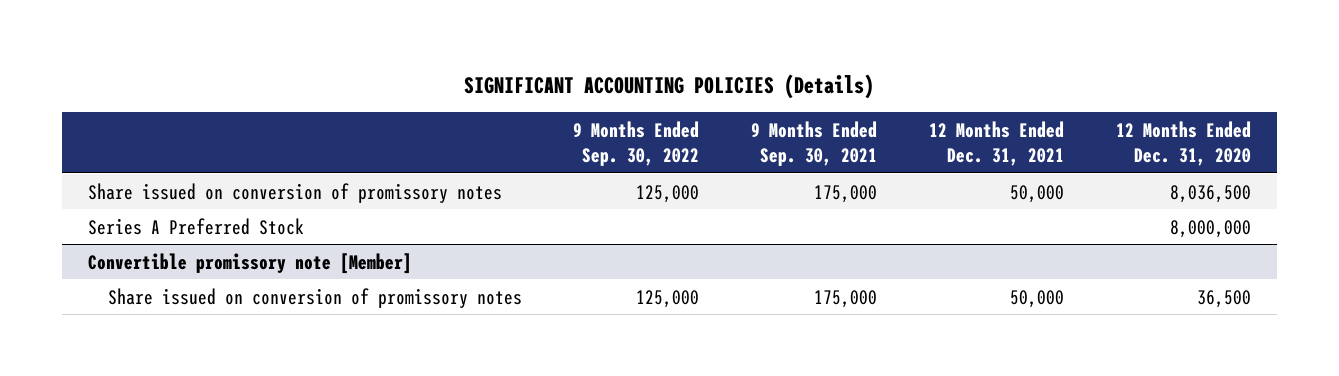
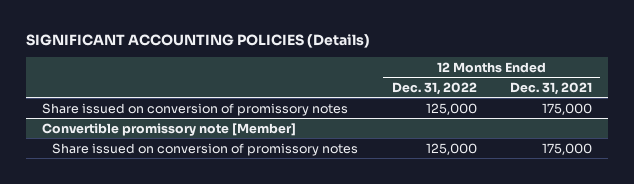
- | 9 Months Ended Sep. 30, 2022 | 9 Months Ended Sep. 30, 2021 | 12 Months Ended Dec. 31, 2021 | 12 Months Ended Dec. 31, 2020
+ | 12 Months Ended Dec. 31, 2022 | 12 Months Ended Dec. 31, 2021
- Share issued on conversion of promissory notes | 125,000 | 175,000 | 50,000 | 8,036,500
- Series A Preferred Stock | | | | 8,000,000
+ Share issued on conversion of promissory notes | 125,000 | 175,000
@ Convertible promissory note [Member]
- Share issued on conversion of promissory notes | 125,000 | 175,000 | 50,000 | 36,500
+ Share issued on conversion of promissory notes | 125,000 | 175,000

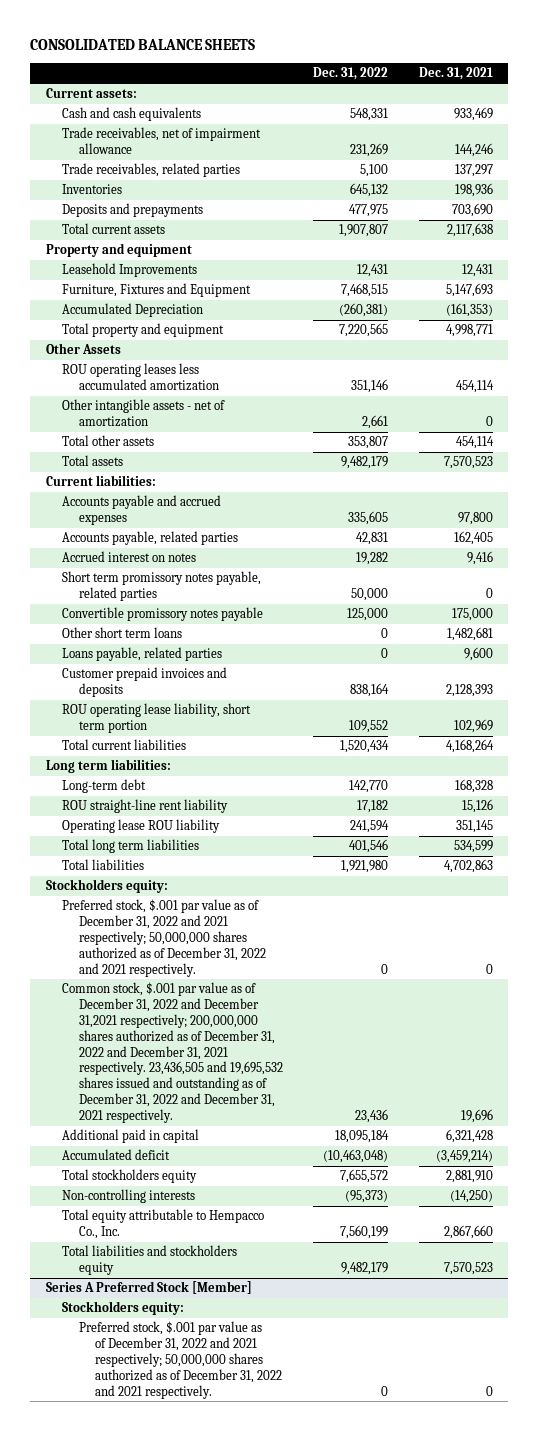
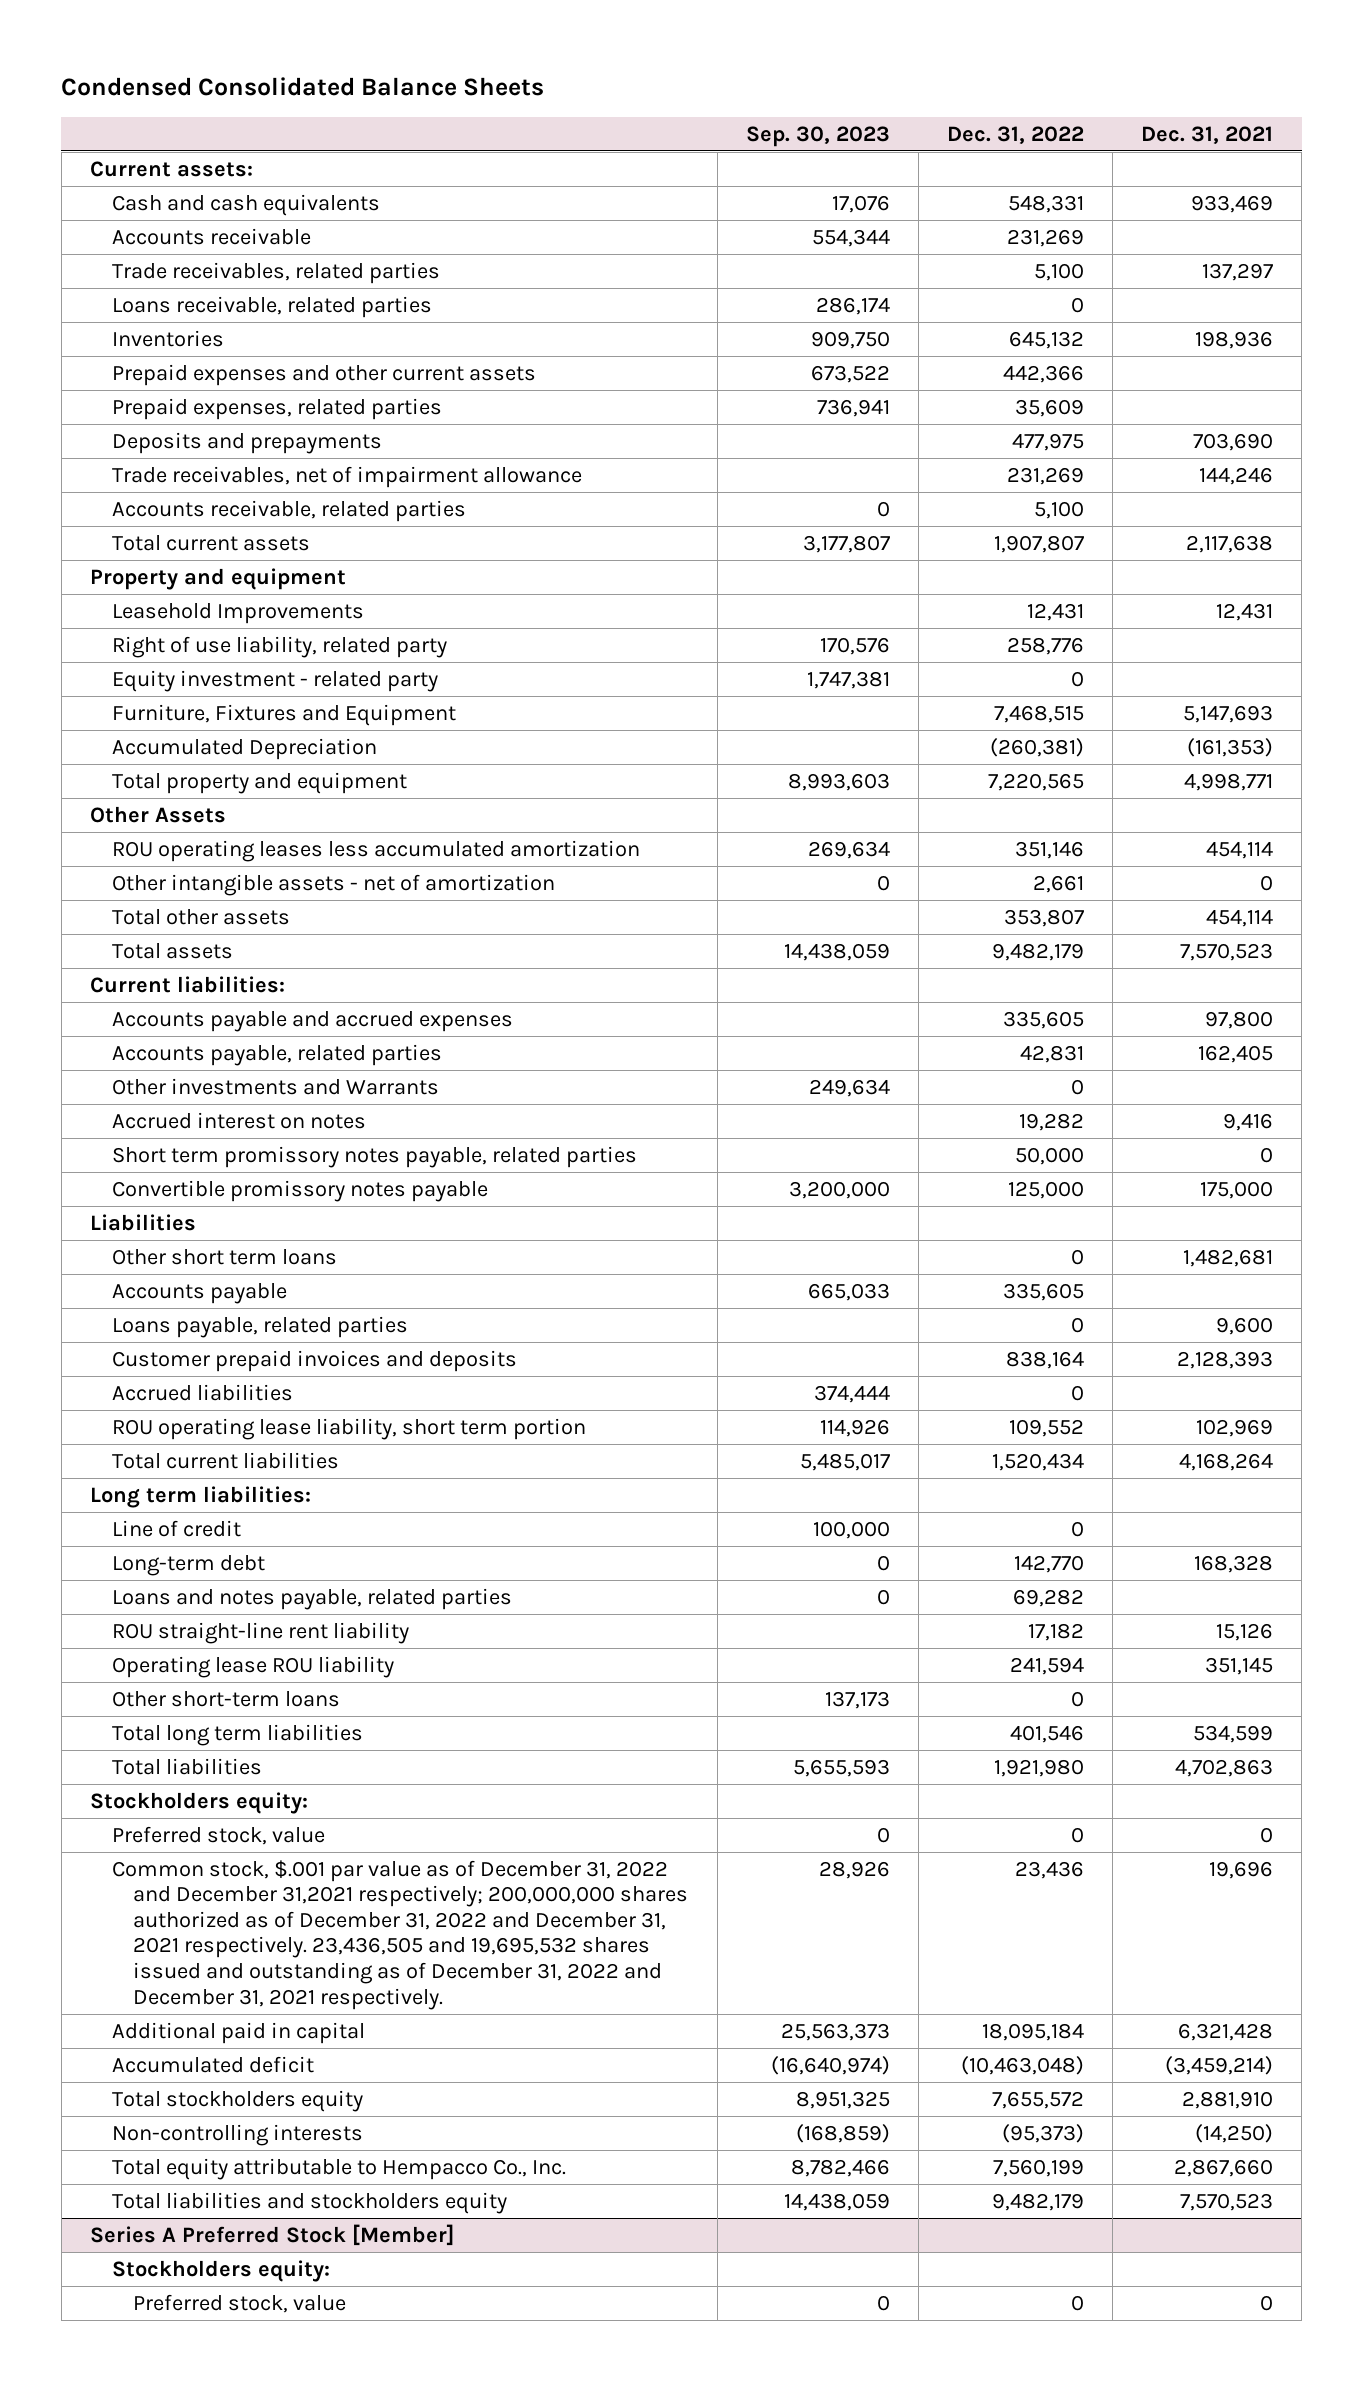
- CONSOLIDATED BALANCE SHEETS
+ Condensed Consolidated Balance Sheets
- | Dec. 31, 2022 | Dec. 31, 2021
+ | Sep. 30, 2023 | Dec. 31, 2022 | Dec. 31, 2021
+ Accounts receivable | 554,344 | 231,269 |
+ Loans receivable, related parties | 286,174 | 0 |
+ Prepaid expenses and other current assets | 673,522 | 442,366 |
+ Prepaid expenses, related parties | 736,941 | 35,609 |
moved down: Trade receivables, net of impairment allowance | | 231,269 | 144,246
+ Accounts receivable, related parties | 0 | 5,100 |
+ Right of use liability, related party | 170,576 | 258,776 |
+ Equity investment - related party | 1,747,381 | 0 |
+ Other investments and Warrants | 249,634 | 0 |
+ Liabilities
+ Accounts payable | 665,033 | 335,605 |
+ Accrued liabilities | 374,444 | 0 |
+ Line of credit | 100,000 | 0 |
+ Loans and notes payable, related parties | 0 | 69,282 |
+ Other short-term loans | 137,173 | 0 |
- Preferred stock, $.001 par value as of December 31, 2022 and 2021 respectively; 50,000,000 shares authorized as of December 31, 2022 and 2021 respectively. | 0 | 0
+ Preferred stock, value | 0 | 0 | 0
@ Series A Preferred Stock [Member]
- Preferred stock, $.001 par value as of December 31, 2022 and 2021 respectively; 50,000,000 shares authorized as of December 31, 2022 and 2021 respectively. | 0 | 0
+ Preferred stock, value | 0 | 0 | 0

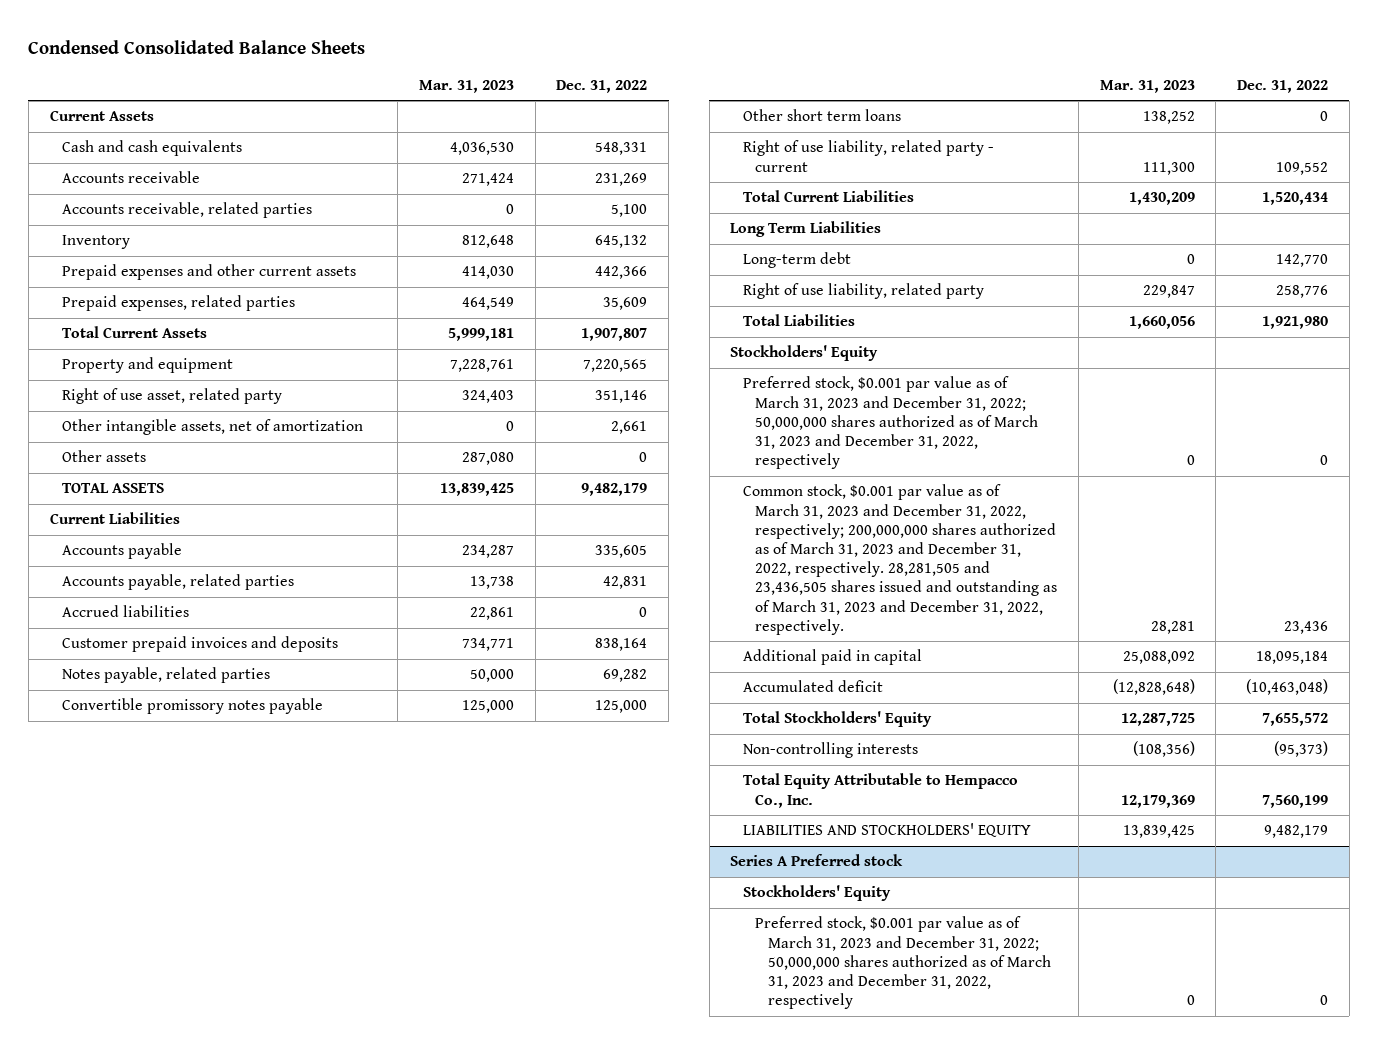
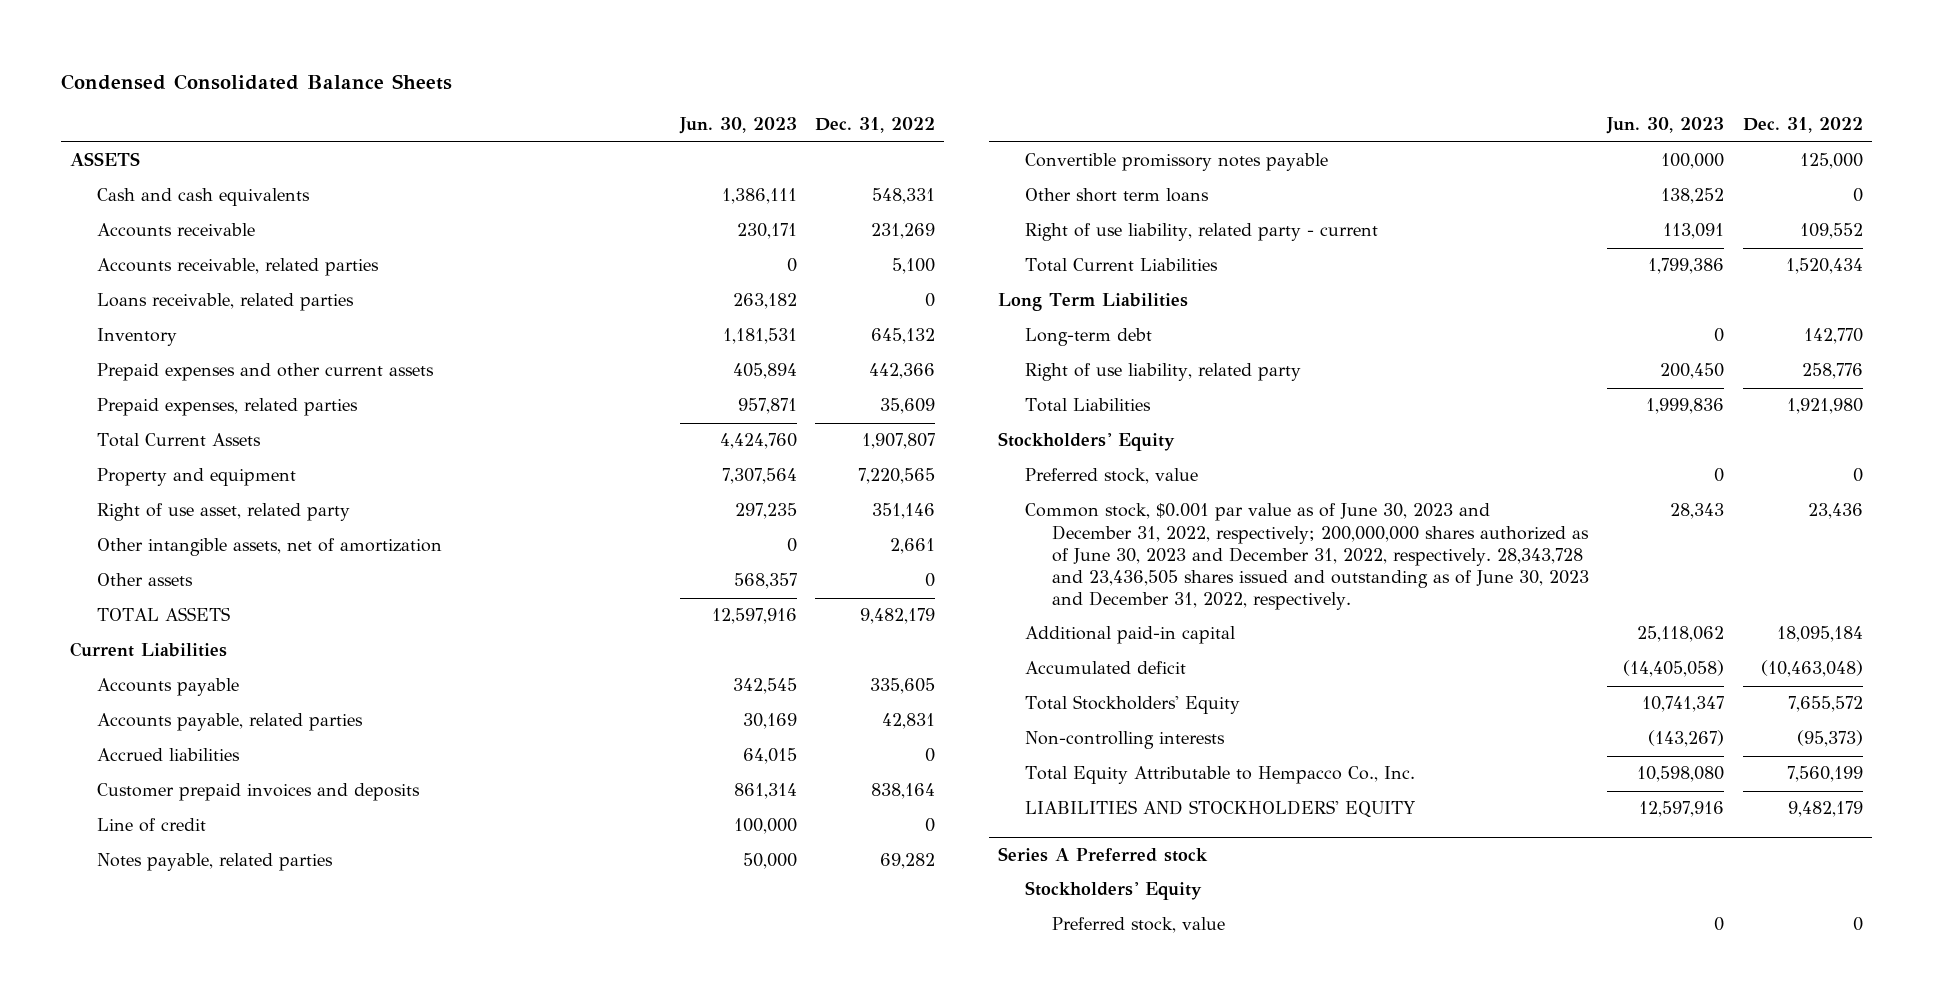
- | Mar. 31, 2023 | Dec. 31, 2022
+ | Jun. 30, 2023 | Dec. 31, 2022
- Current Assets
+ ASSETS
+ Loans receivable, related parties | 263,182 | 0
+ Line of credit | 100,000 | 0
- Preferred stock, $0.001 par value as of March 31, 2023 and December 31, 2022; 50,000,000 shares authorized as of March 31, 2023 and December 31, 2022, respectively | 0 | 0
- Common stock, $0.001 par value as of March 31, 2023 and December 31, 2022, respectively; 200,000,000 shares authorized as of March 31, 2023 and December 31, 2022, respectively. 28,281,505 and 23,436,505 shares issued and outstanding as of March 31, 2023 and December 31, 2022, respectively. | 28,281 | 23,436
- Additional paid in capital | 25,088,092 | 18,095,184
+ Preferred stock, value | 0 | 0
+ Common stock, $0.001 par value as of June 30, 2023 and December 31, 2022, respectively; 200,000,000 shares authorized as of June 30, 2023 and December 31, 2022, respectively. 28,343,728 and 23,436,505 shares issued and outstanding as of June 30, 2023 and December 31, 2022, respectively. | 28,343 | 23,436
+ Additional paid-in capital | 25,118,062 | 18,095,184
@ Series A Preferred stock
- Preferred stock, $0.001 par value as of March 31, 2023 and December 31, 2022; 50,000,000 shares authorized as of March 31, 2023 and December 31, 2022, respectively | 0 | 0
+ Preferred stock, value | 0 | 0

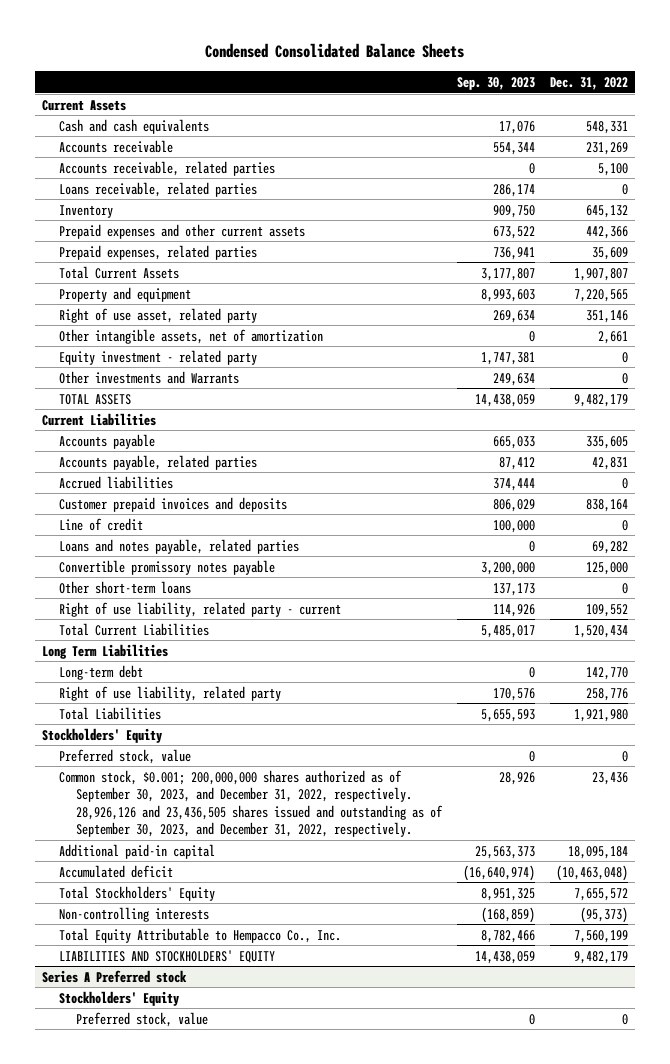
- | Jun. 30, 2023 | Dec. 31, 2022
+ | Sep. 30, 2023 | Dec. 31, 2022
- ASSETS
+ Current Assets
- Other assets | 568,357 | 0
+ Equity investment - related party | 1,747,381 | 0
+ Other investments and Warrants | 249,634 | 0
- Notes payable, related parties | 50,000 | 69,282
+ Loans and notes payable, related parties | 0 | 69,282
- Other short term loans | 138,252 | 0
+ Other short-term loans | 137,173 | 0
- Common stock, $0.001 par value as of June 30, 2023 and December 31, 2022, respectively; 200,000,000 shares authorized as of June 30, 2023 and December 31, 2022, respectively. 28,343,728 and 23,436,505 shares issued and outstanding as of June 30, 2023 and December 31, 2022, respectively. | 28,343 | 23,436
+ Common stock, $0.001; 200,000,000 shares authorized as of September 30, 2023, and December 31, 2022, respectively. 28,926,126 and 23,436,505 shares issued and outstanding as of September 30, 2023, and December 31, 2022, respectively. | 28,926 | 23,436

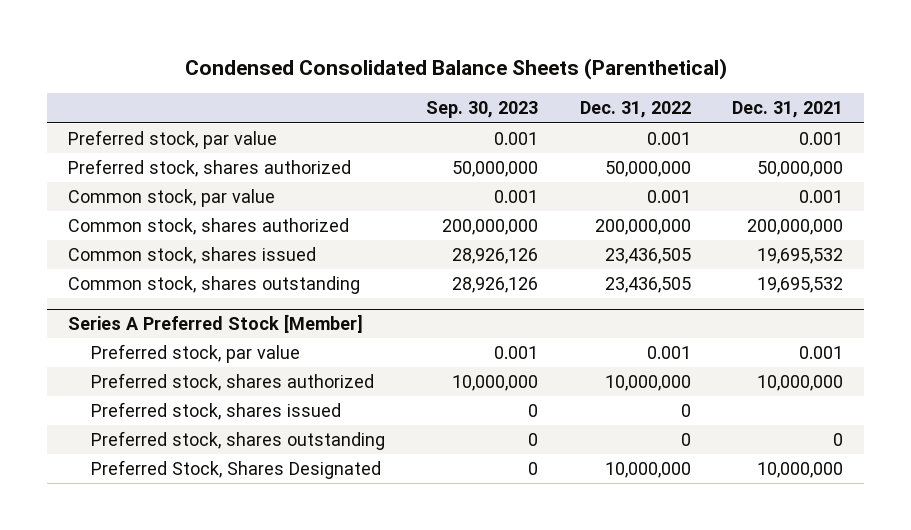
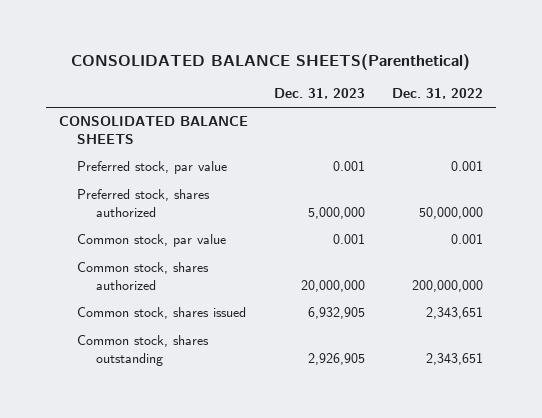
- Condensed Consolidated Balance Sheets (Parenthetical)
+ CONSOLIDATED BALANCE SHEETS(Parenthetical)
- | Sep. 30, 2023 | Dec. 31, 2022 | Dec. 31, 2021
+ | Dec. 31, 2023 | Dec. 31, 2022
+ CONSOLIDATED BALANCE SHEETS
- Common stock, shares issued | 28,926,126 | 23,436,505 | 19,695,532
- Common stock, shares outstanding | 28,926,126 | 23,436,505 | 19,695,532
- Series A Preferred Stock [Member]
- Preferred stock, par value | 0.001 | 0.001 | 0.001
- Preferred stock, shares authorized | 10,000,000 | 10,000,000 | 10,000,000
- Preferred stock, shares issued | 0 | 0 |
- Preferred stock, shares outstanding | 0 | 0 | 0
- Preferred Stock, Shares Designated | 0 | 10,000,000 | 10,000,000
+ Common stock, shares issued | 6,932,905 | 2,343,651
+ Common stock, shares outstanding | 2,926,905 | 2,343,651

